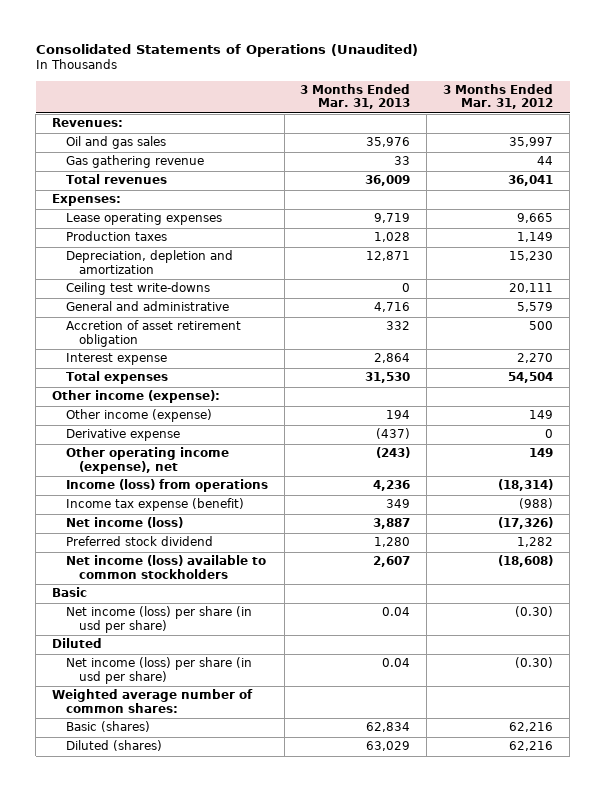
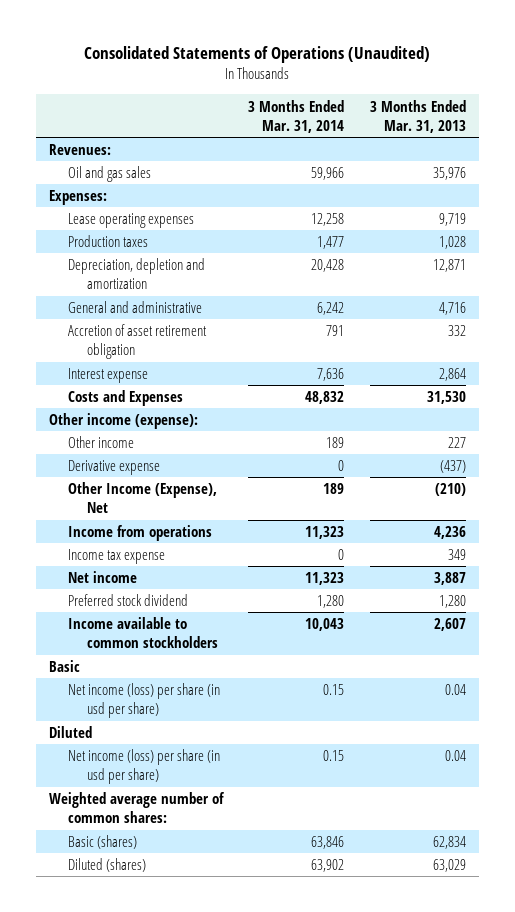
- | 3 Months Ended Mar. 31, 2013 | 3 Months Ended Mar. 31, 2012
+ | 3 Months Ended Mar. 31, 2014 | 3 Months Ended Mar. 31, 2013
- Gas gathering revenue | 33 | 44
- Total revenues | 36,009 | 36,041
- Ceiling test write-downs | 0 | 20,111
- Total expenses | 31,530 | 54,504
+ Costs and Expenses | 48,832 | 31,530
- Other income (expense) | 194 | 149
+ Other income | 189 | 227
- Other operating income (expense), net | (243) | 149
- Income (loss) from operations | 4,236 | (18,314)
- Income tax expense (benefit) | 349 | (988)
- Net income (loss) | 3,887 | (17,326)
+ Other Income (Expense), Net | 189 | (210)
+ Income from operations | 11,323 | 4,236
+ Income tax expense | 0 | 349
+ Net income | 11,323 | 3,887
- Net income (loss) available to common stockholders | 2,607 | (18,608)
+ Income available to common stockholders | 10,043 | 2,607

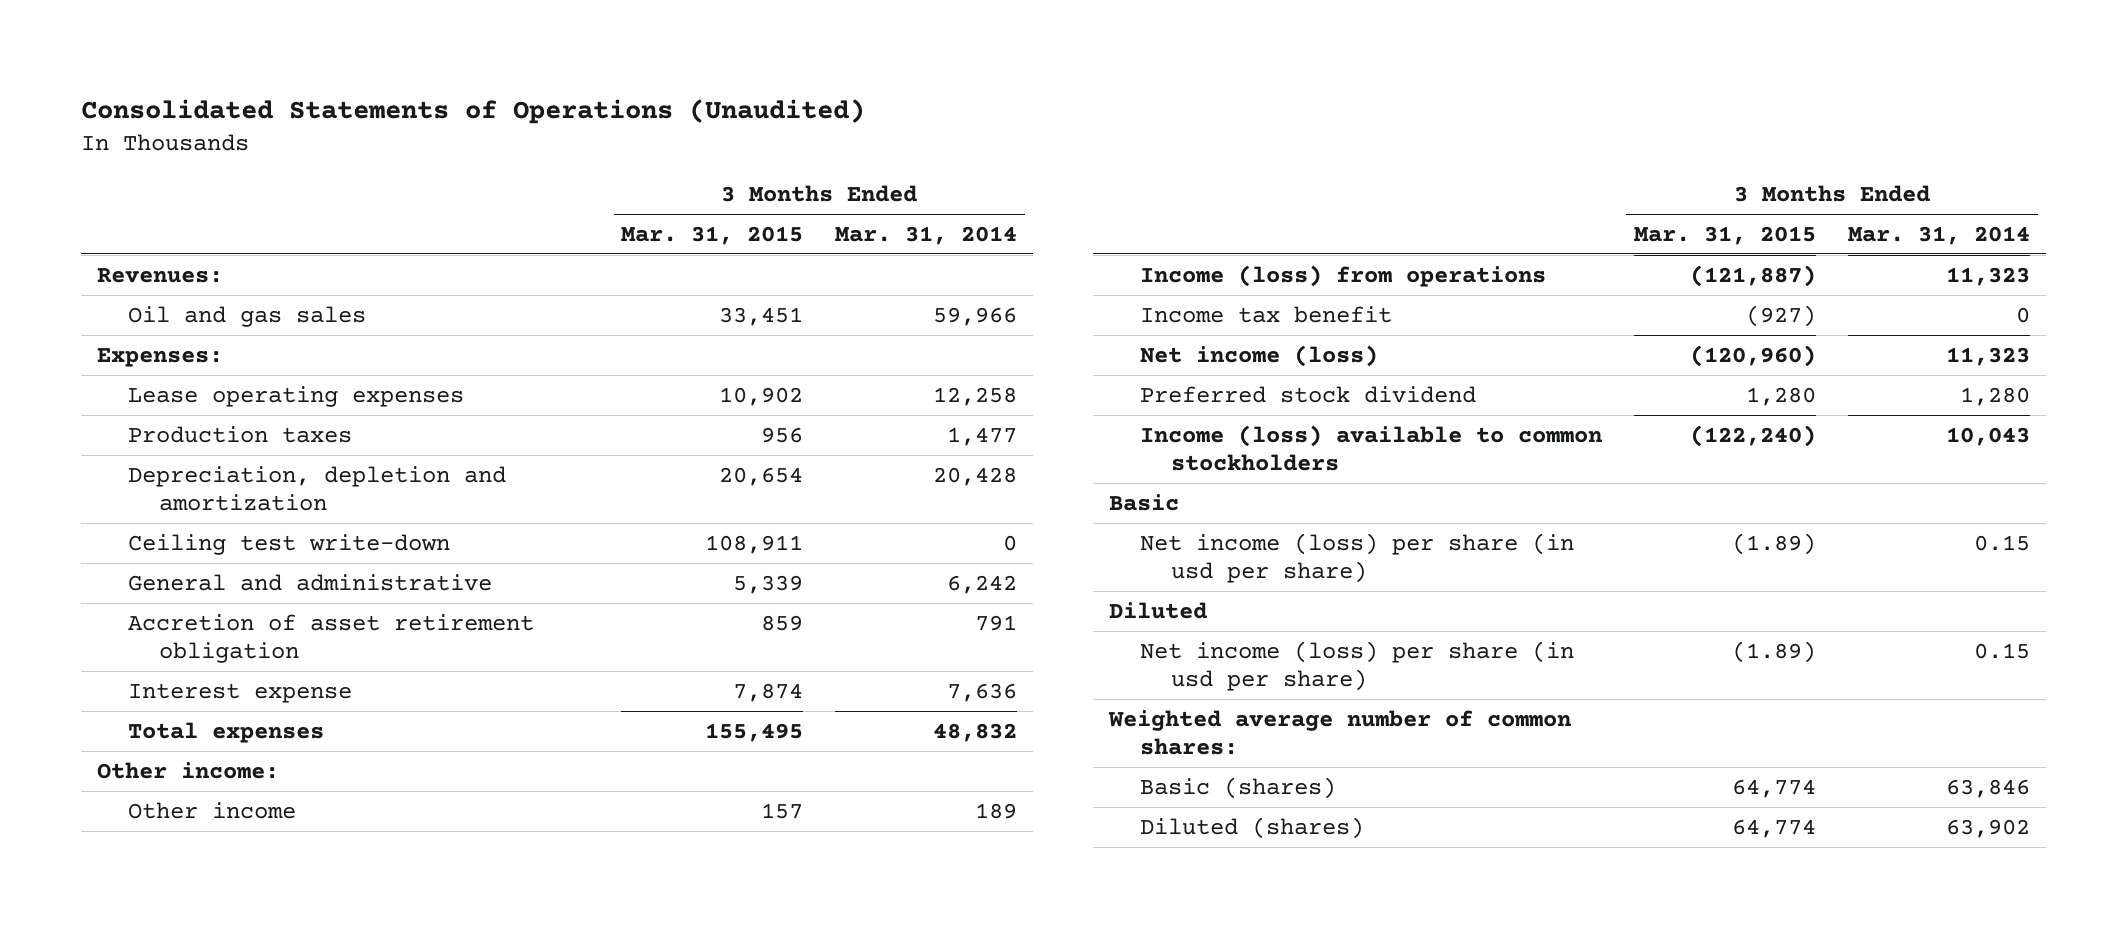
- | 3 Months Ended Mar. 31, 2014 | 3 Months Ended Mar. 31, 2013
+ | 3 Months Ended Mar. 31, 2015 | 3 Months Ended Mar. 31, 2014
+ Ceiling test write-down | 108,911 | 0
- Costs and Expenses | 48,832 | 31,530
- Other income (expense):
+ Total expenses | 155,495 | 48,832
+ Other income:
- Derivative expense | 0 | (437)
- Other Income (Expense), Net | 189 | (210)
- Income from operations | 11,323 | 4,236
- Income tax expense | 0 | 349
- Net income | 11,323 | 3,887
+ Income (loss) from operations | (121,887) | 11,323
+ Income tax benefit | (927) | 0
+ Net income (loss) | (120,960) | 11,323
- Income available to common stockholders | 10,043 | 2,607
+ Income (loss) available to common stockholders | (122,240) | 10,043

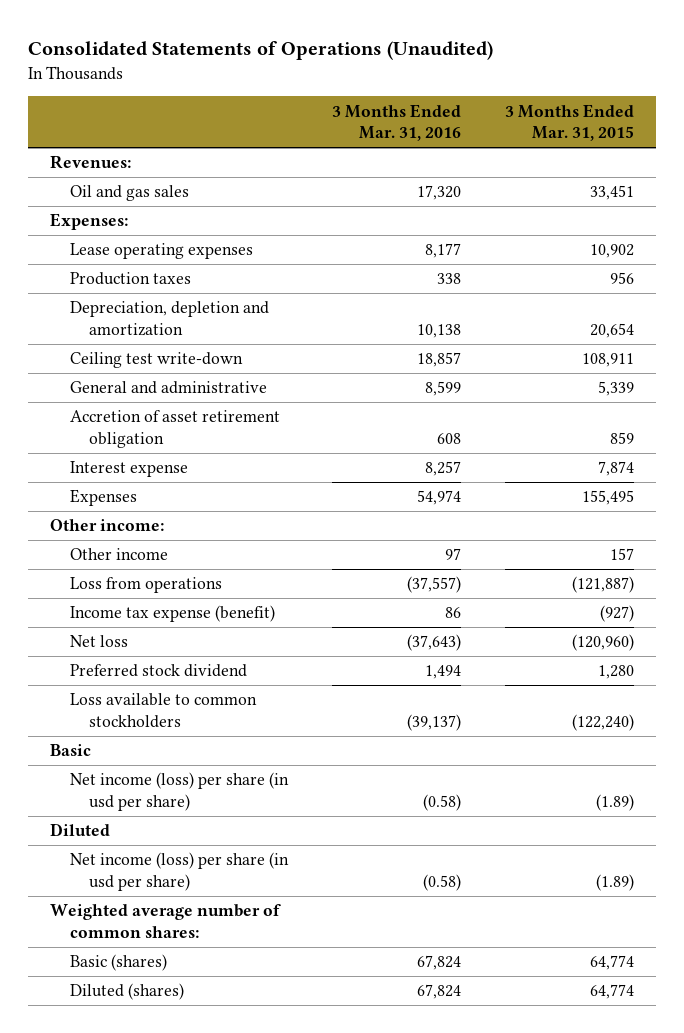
- | 3 Months Ended Mar. 31, 2015 | 3 Months Ended Mar. 31, 2014
+ | 3 Months Ended Mar. 31, 2016 | 3 Months Ended Mar. 31, 2015
- Total expenses | 155,495 | 48,832
+ Expenses | 54,974 | 155,495
- Income (loss) from operations | (121,887) | 11,323
- Income tax benefit | (927) | 0
- Net income (loss) | (120,960) | 11,323
+ Loss from operations | (37,557) | (121,887)
+ Income tax expense (benefit) | 86 | (927)
+ Net loss | (37,643) | (120,960)
- Income (loss) available to common stockholders | (122,240) | 10,043
+ Loss available to common stockholders | (39,137) | (122,240)

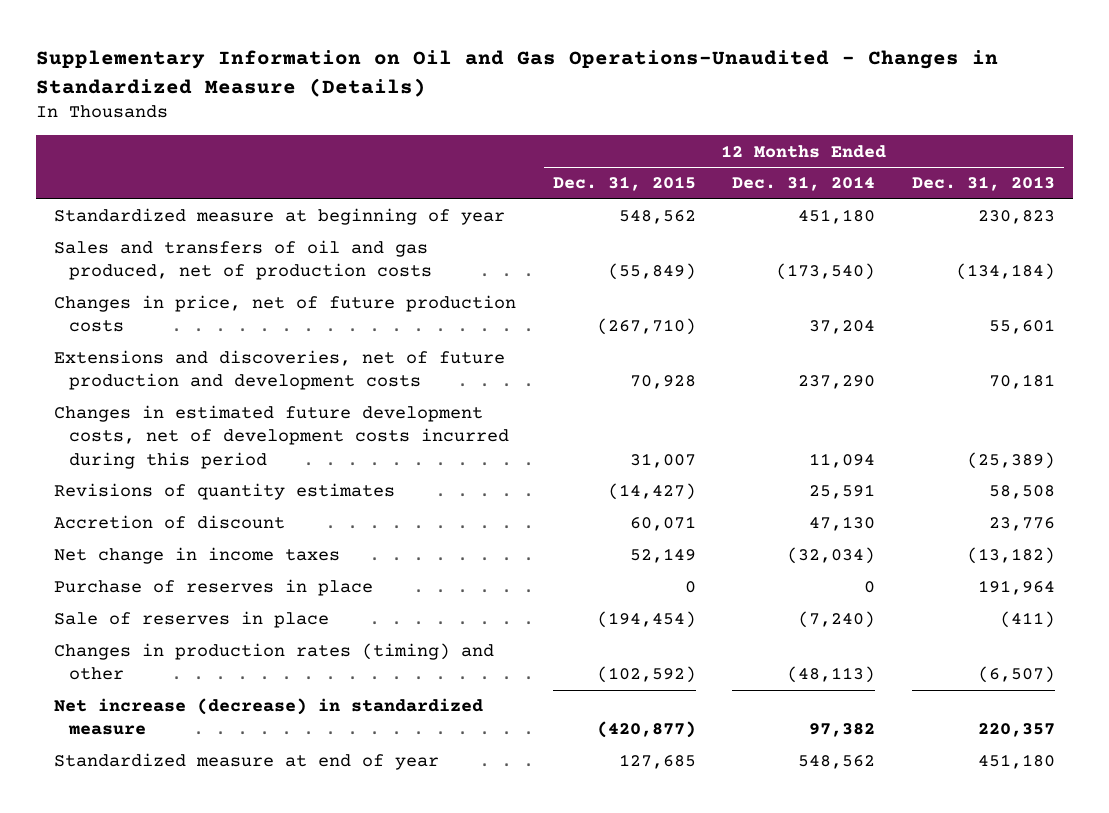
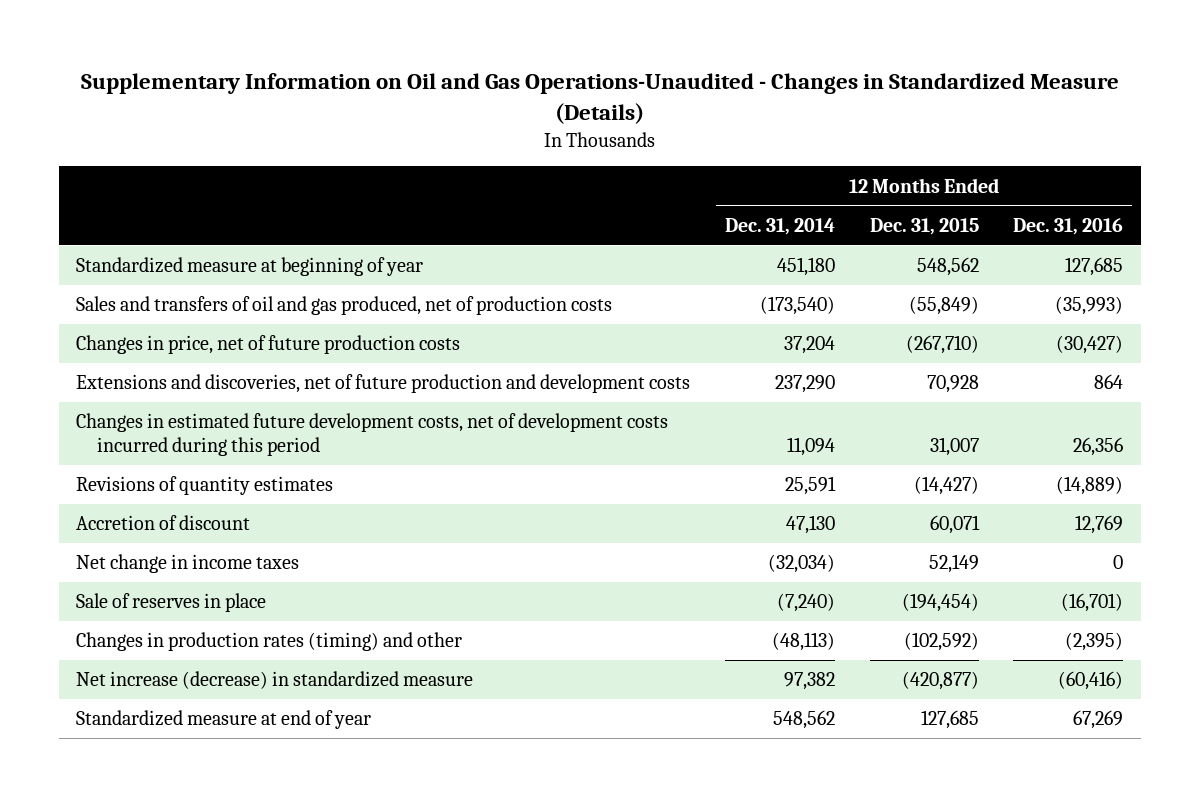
- | 12 Months Ended Dec. 31, 2015 | 12 Months Ended Dec. 31, 2014 | 12 Months Ended Dec. 31, 2013
+ | 12 Months Ended Dec. 31, 2014 | 12 Months Ended Dec. 31, 2015 | 12 Months Ended Dec. 31, 2016
- Purchase of reserves in place | 0 | 0 | 191,964

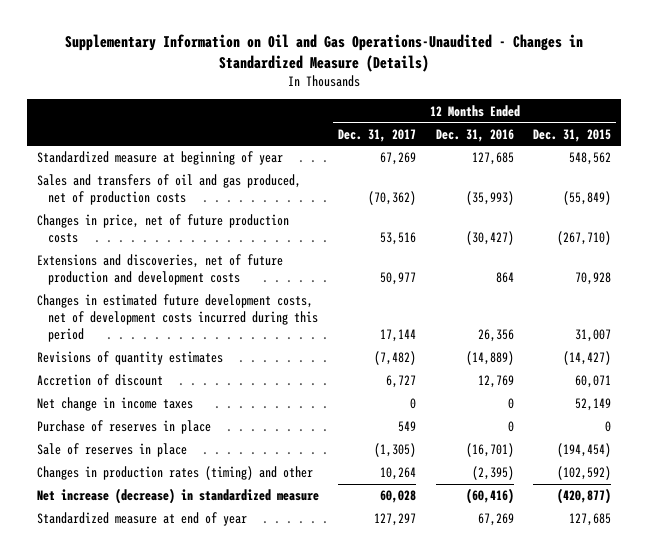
- | 12 Months Ended Dec. 31, 2014 | 12 Months Ended Dec. 31, 2015 | 12 Months Ended Dec. 31, 2016
+ | 12 Months Ended Dec. 31, 2017 | 12 Months Ended Dec. 31, 2016 | 12 Months Ended Dec. 31, 2015
+ Purchase of reserves in place | 549 | 0 | 0

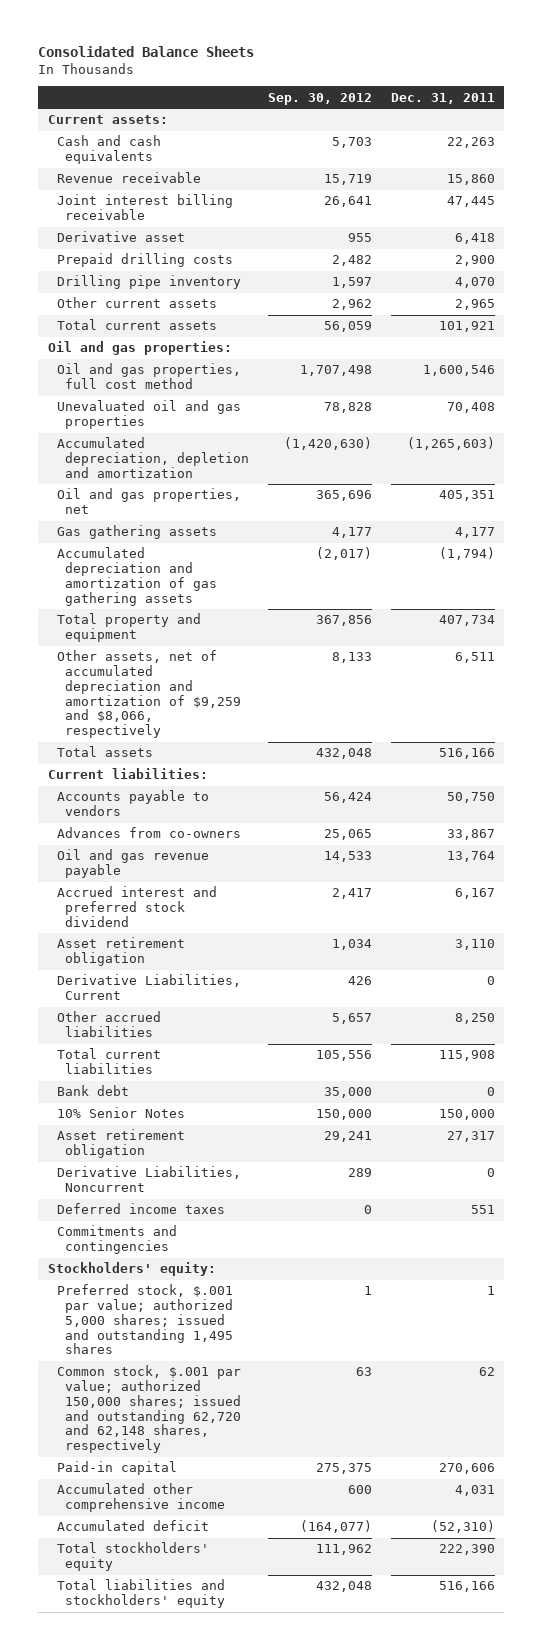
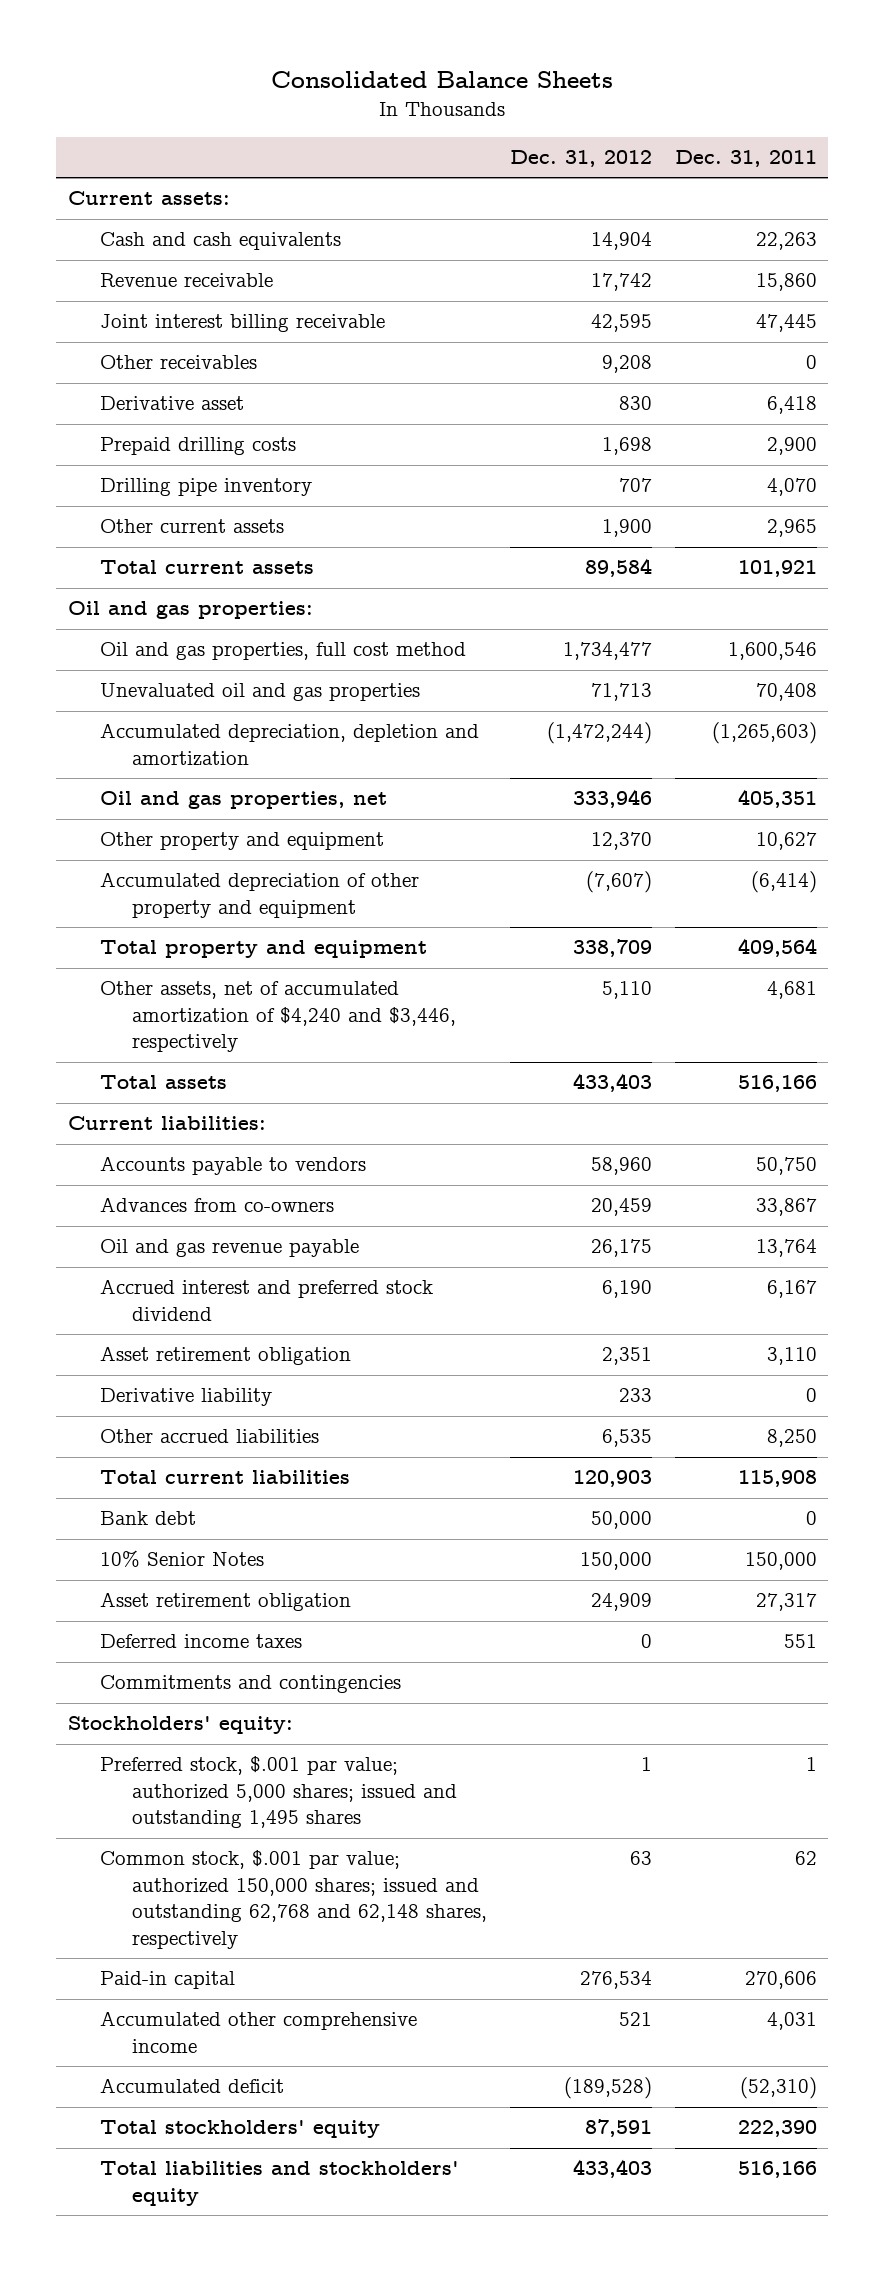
- | Sep. 30, 2012 | Dec. 31, 2011
+ | Dec. 31, 2012 | Dec. 31, 2011
+ Other receivables | 9,208 | 0
- Gas gathering assets | 4,177 | 4,177
- Accumulated depreciation and amortization of gas gathering assets | (2,017) | (1,794)
- Total property and equipment | 367,856 | 407,734
- Other assets, net of accumulated depreciation and amortization of $9,259 and $8,066, respectively | 8,133 | 6,511
+ Other property and equipment | 12,370 | 10,627
+ Accumulated depreciation of other property and equipment | (7,607) | (6,414)
+ Total property and equipment | 338,709 | 409,564
+ Other assets, net of accumulated amortization of $4,240 and $3,446, respectively | 5,110 | 4,681
- Derivative Liabilities, Current | 426 | 0
+ Derivative liability | 233 | 0
- Derivative Liabilities, Noncurrent | 289 | 0
- Common stock, $.001 par value; authorized 150,000 shares; issued and outstanding 62,720 and 62,148 shares, respectively | 63 | 62
+ Common stock, $.001 par value; authorized 150,000 shares; issued and outstanding 62,768 and 62,148 shares, respectively | 63 | 62

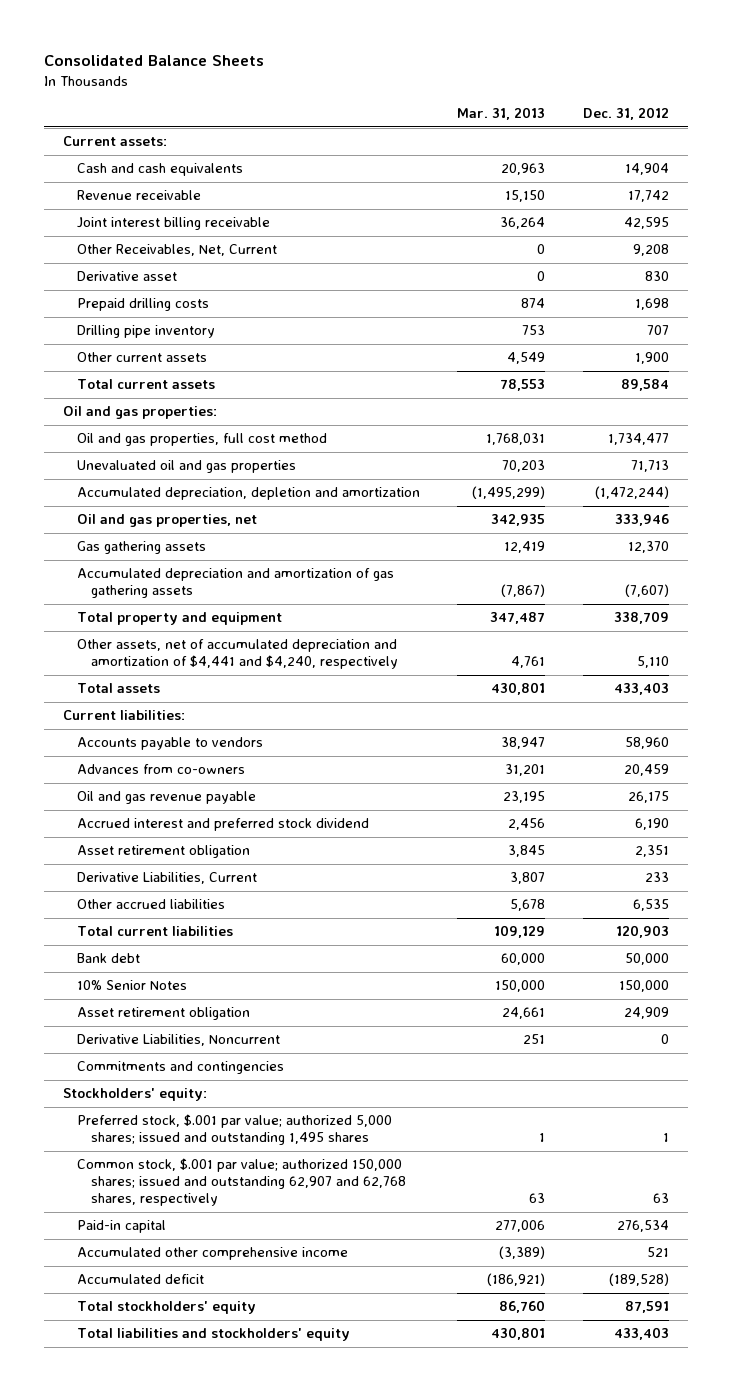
- | Dec. 31, 2012 | Dec. 31, 2011
+ | Mar. 31, 2013 | Dec. 31, 2012
- Other receivables | 9,208 | 0
+ Other Receivables, Net, Current | 0 | 9,208
- Other property and equipment | 12,370 | 10,627
- Accumulated depreciation of other property and equipment | (7,607) | (6,414)
+ Gas gathering assets | 12,419 | 12,370
+ Accumulated depreciation and amortization of gas gathering assets | (7,867) | (7,607)
- Other assets, net of accumulated amortization of $4,240 and $3,446, respectively | 5,110 | 4,681
+ Other assets, net of accumulated depreciation and amortization of $4,441 and $4,240, respectively | 4,761 | 5,110
- Derivative liability | 233 | 0
+ Derivative Liabilities, Current | 3,807 | 233
- Deferred income taxes | 0 | 551
+ Derivative Liabilities, Noncurrent | 251 | 0
- Common stock, $.001 par value; authorized 150,000 shares; issued and outstanding 62,768 and 62,148 shares, respectively | 63 | 62
+ Common stock, $.001 par value; authorized 150,000 shares; issued and outstanding 62,907 and 62,768 shares, respectively | 63 | 63

